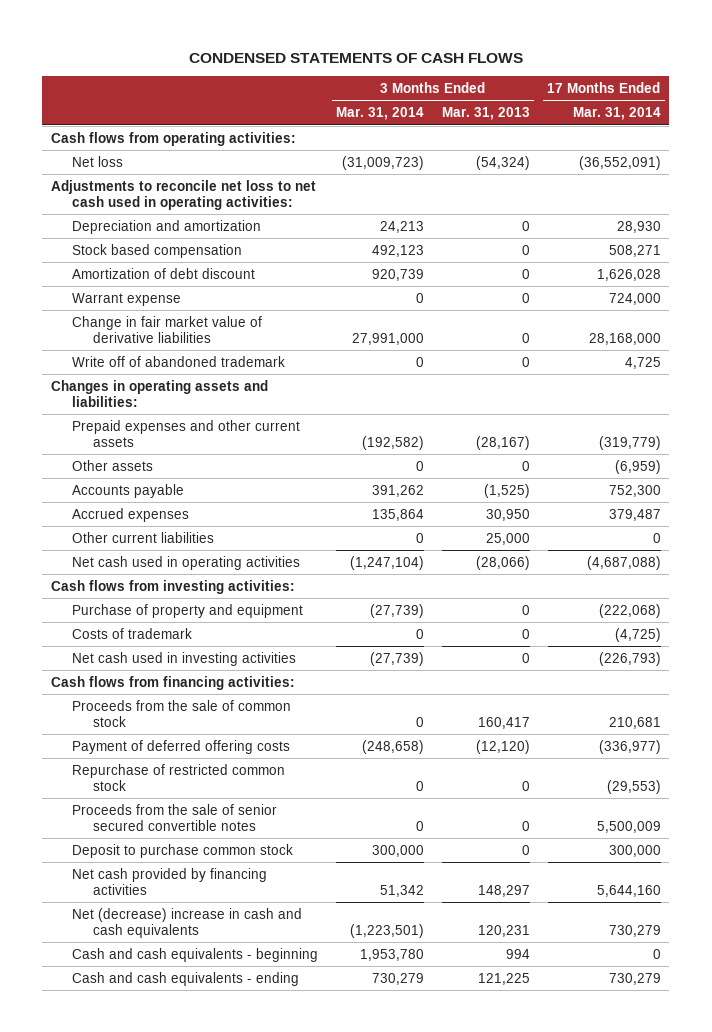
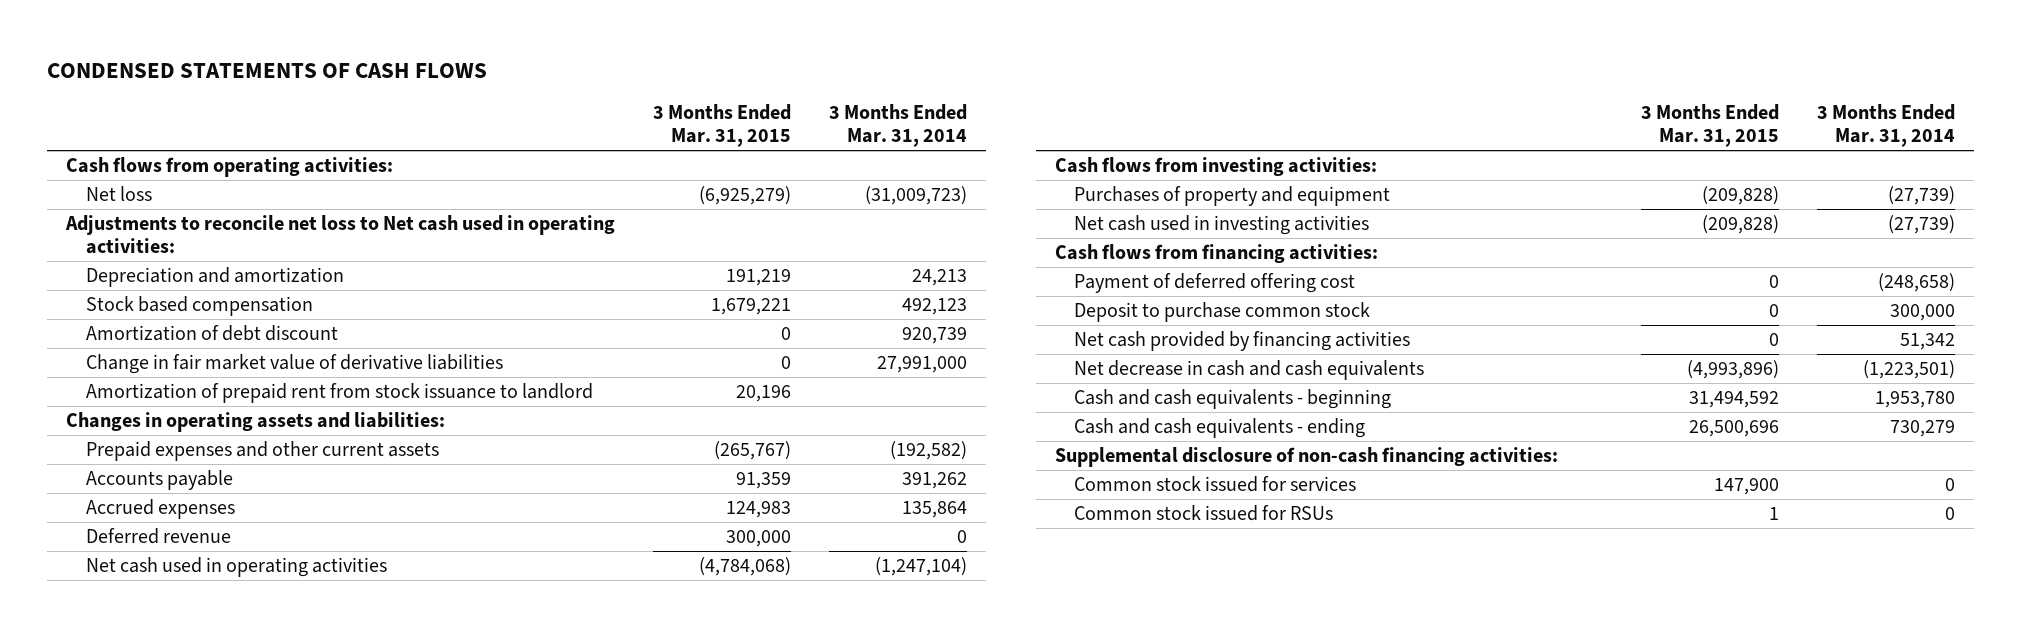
- | 3 Months Ended Mar. 31, 2014 | 3 Months Ended Mar. 31, 2013 | 17 Months Ended Mar. 31, 2014
+ | 3 Months Ended Mar. 31, 2015 | 3 Months Ended Mar. 31, 2014
- Adjustments to reconcile net loss to net cash used in operating activities:
+ Adjustments to reconcile net loss to Net cash used in operating activities:
- Warrant expense | 0 | 0 | 724,000
- Write off of abandoned trademark | 0 | 0 | 4,725
+ Amortization of prepaid rent from stock issuance to landlord | 20,196 |
- Other assets | 0 | 0 | (6,959)
- Other current liabilities | 0 | 25,000 | 0
+ Deferred revenue | 300,000 | 0
- Purchase of property and equipment | (27,739) | 0 | (222,068)
- Costs of trademark | 0 | 0 | (4,725)
+ Purchases of property and equipment | (209,828) | (27,739)
- Proceeds from the sale of common stock | 0 | 160,417 | 210,681
- Payment of deferred offering costs | (248,658) | (12,120) | (336,977)
- Repurchase of restricted common stock | 0 | 0 | (29,553)
- Proceeds from the sale of senior secured convertible notes | 0 | 0 | 5,500,009
+ Payment of deferred offering cost | 0 | (248,658)
- Net (decrease) increase in cash and cash equivalents | (1,223,501) | 120,231 | 730,279
+ Net decrease in cash and cash equivalents | (4,993,896) | (1,223,501)
+ Supplemental disclosure of non-cash financing activities:
+ Common stock issued for services | 147,900 | 0
+ Common stock issued for RSUs | 1 | 0

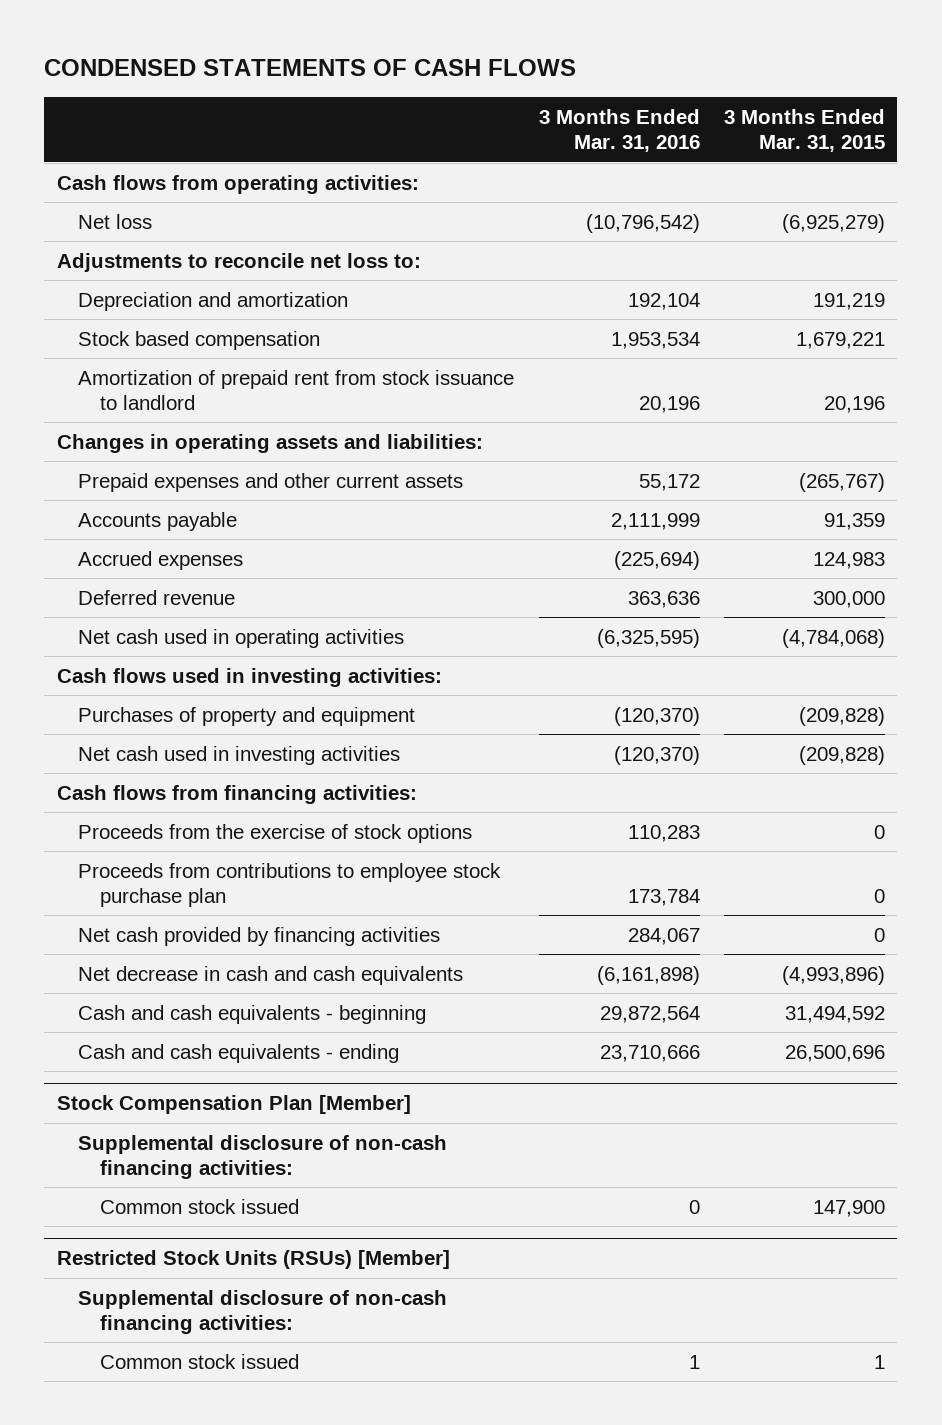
- | 3 Months Ended Mar. 31, 2015 | 3 Months Ended Mar. 31, 2014
+ | 3 Months Ended Mar. 31, 2016 | 3 Months Ended Mar. 31, 2015
- Adjustments to reconcile net loss to Net cash used in operating activities:
+ Adjustments to reconcile net loss to:
- Amortization of debt discount | 0 | 920,739
- Change in fair market value of derivative liabilities | 0 | 27,991,000
- Cash flows from investing activities:
+ Cash flows used in investing activities:
- Payment of deferred offering cost | 0 | (248,658)
- Deposit to purchase common stock | 0 | 300,000
+ Proceeds from the exercise of stock options | 110,283 | 0
+ Proceeds from contributions to employee stock purchase plan | 173,784 | 0
+ Stock Compensation Plan [Member]
- Common stock issued for services | 147,900 | 0
- Common stock issued for RSUs | 1 | 0
+ Common stock issued | 0 | 147,900
+ Restricted Stock Units (RSUs) [Member]
+ Supplemental disclosure of non-cash financing activities:
+ Common stock issued | 1 | 1

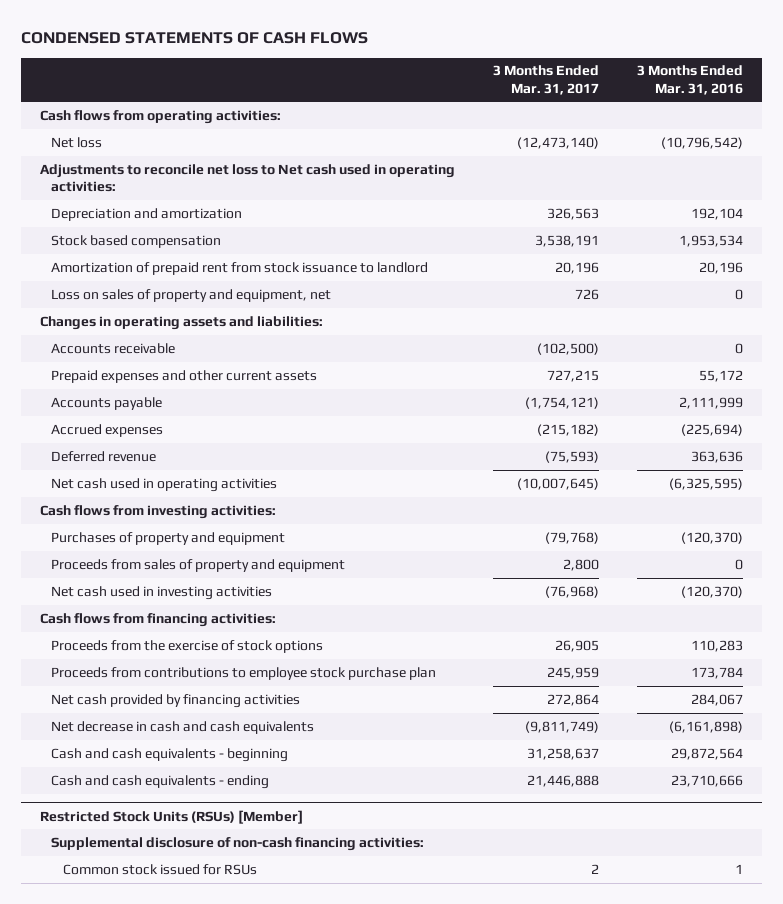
- | 3 Months Ended Mar. 31, 2016 | 3 Months Ended Mar. 31, 2015
+ | 3 Months Ended Mar. 31, 2017 | 3 Months Ended Mar. 31, 2016
- Adjustments to reconcile net loss to:
+ Adjustments to reconcile net loss to Net cash used in operating activities:
+ Loss on sales of property and equipment, net | 726 | 0
+ Accounts receivable | (102,500) | 0
- Cash flows used in investing activities:
+ Cash flows from investing activities:
+ Proceeds from sales of property and equipment | 2,800 | 0
- Stock Compensation Plan [Member]
- Supplemental disclosure of non-cash financing activities:
- Common stock issued | 0 | 147,900
@ Restricted Stock Units (RSUs) [Member]
- Common stock issued | 1 | 1
+ Common stock issued for RSUs | 2 | 1

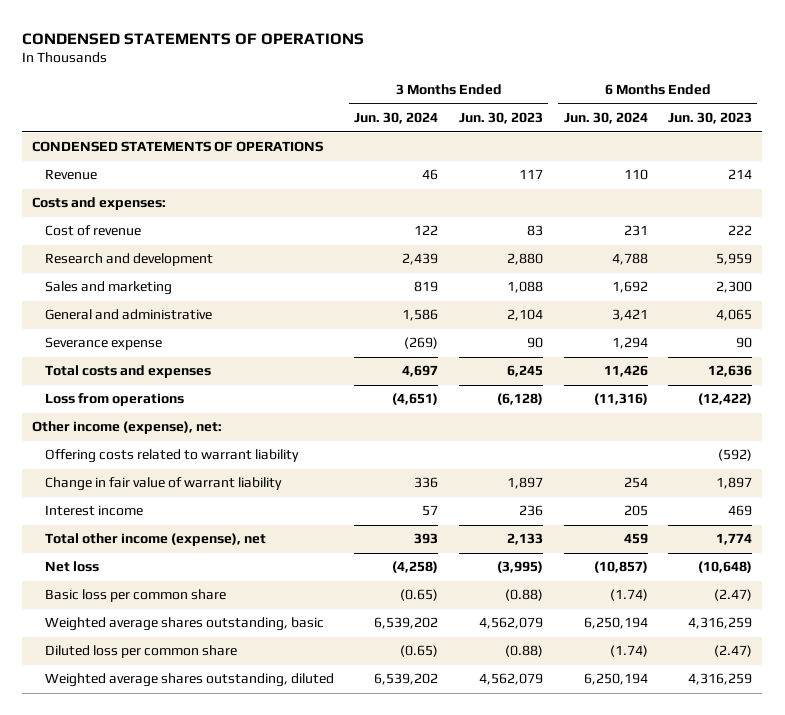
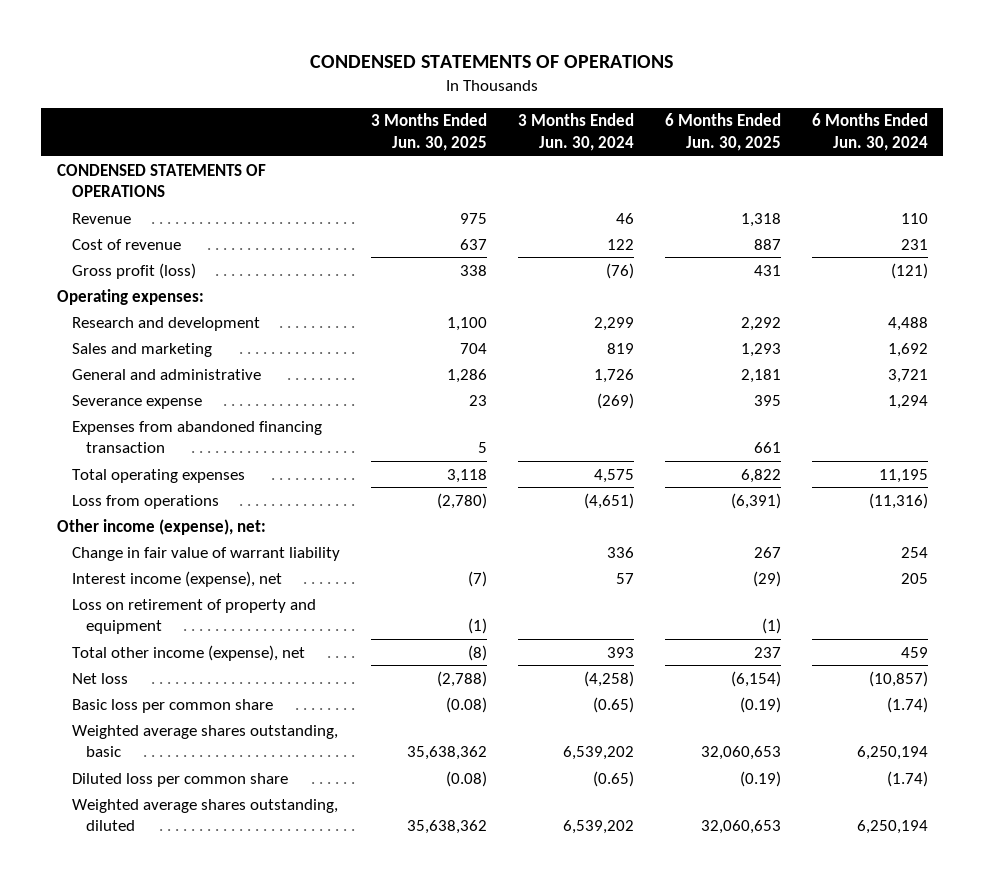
- | 3 Months Ended Jun. 30, 2024 | 3 Months Ended Jun. 30, 2023 | 6 Months Ended Jun. 30, 2024 | 6 Months Ended Jun. 30, 2023
+ | 3 Months Ended Jun. 30, 2025 | 3 Months Ended Jun. 30, 2024 | 6 Months Ended Jun. 30, 2025 | 6 Months Ended Jun. 30, 2024
- Costs and expenses:
- Research and development | 2,439 | 2,880 | 4,788 | 5,959
+ Gross profit (loss) | 338 | (76) | 431 | (121)
+ Operating expenses:
+ Research and development | 1,100 | 2,299 | 2,292 | 4,488
- General and administrative | 1,586 | 2,104 | 3,421 | 4,065
+ General and administrative | 1,286 | 1,726 | 2,181 | 3,721
- Total costs and expenses | 4,697 | 6,245 | 11,426 | 12,636
+ Expenses from abandoned financing transaction | 5 | | 661 |
+ Total operating expenses | 3,118 | 4,575 | 6,822 | 11,195
- Offering costs related to warrant liability | | | | (592)
- Interest income | 57 | 236 | 205 | 469
+ Interest income (expense), net | (7) | 57 | (29) | 205
+ Loss on retirement of property and equipment | (1) | | (1) |

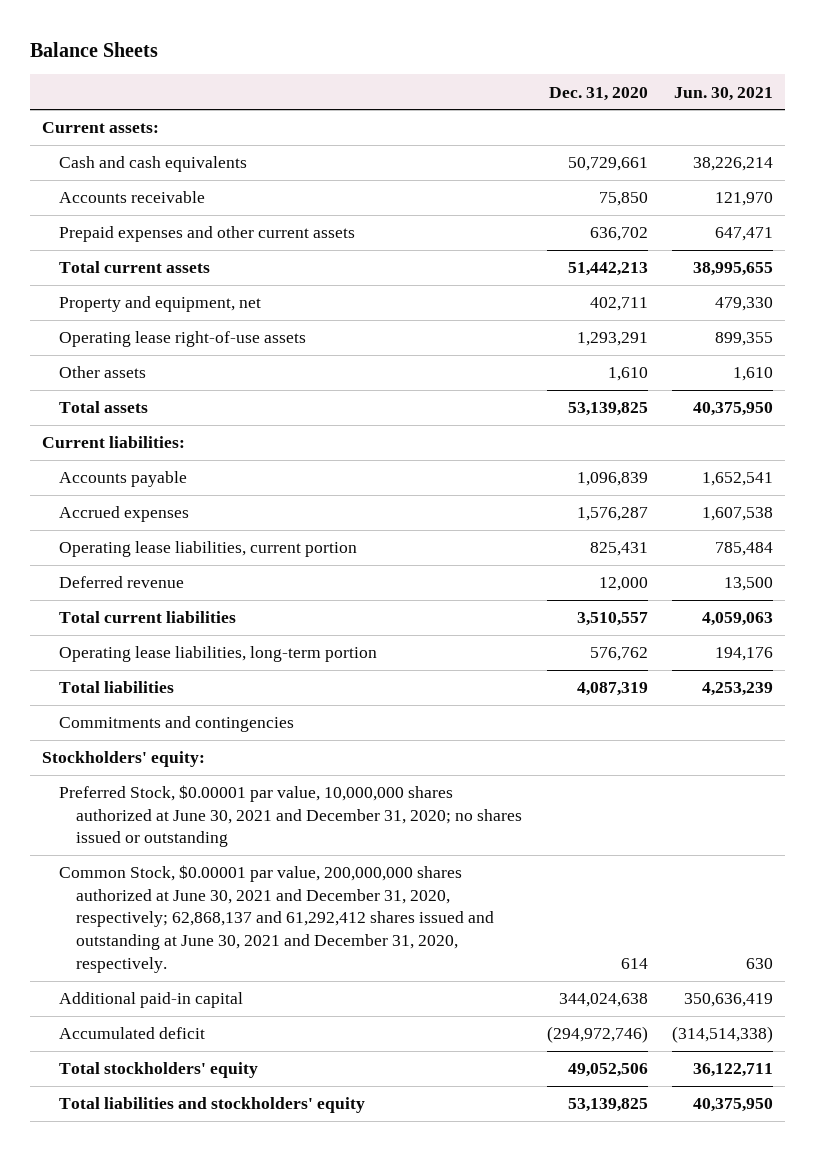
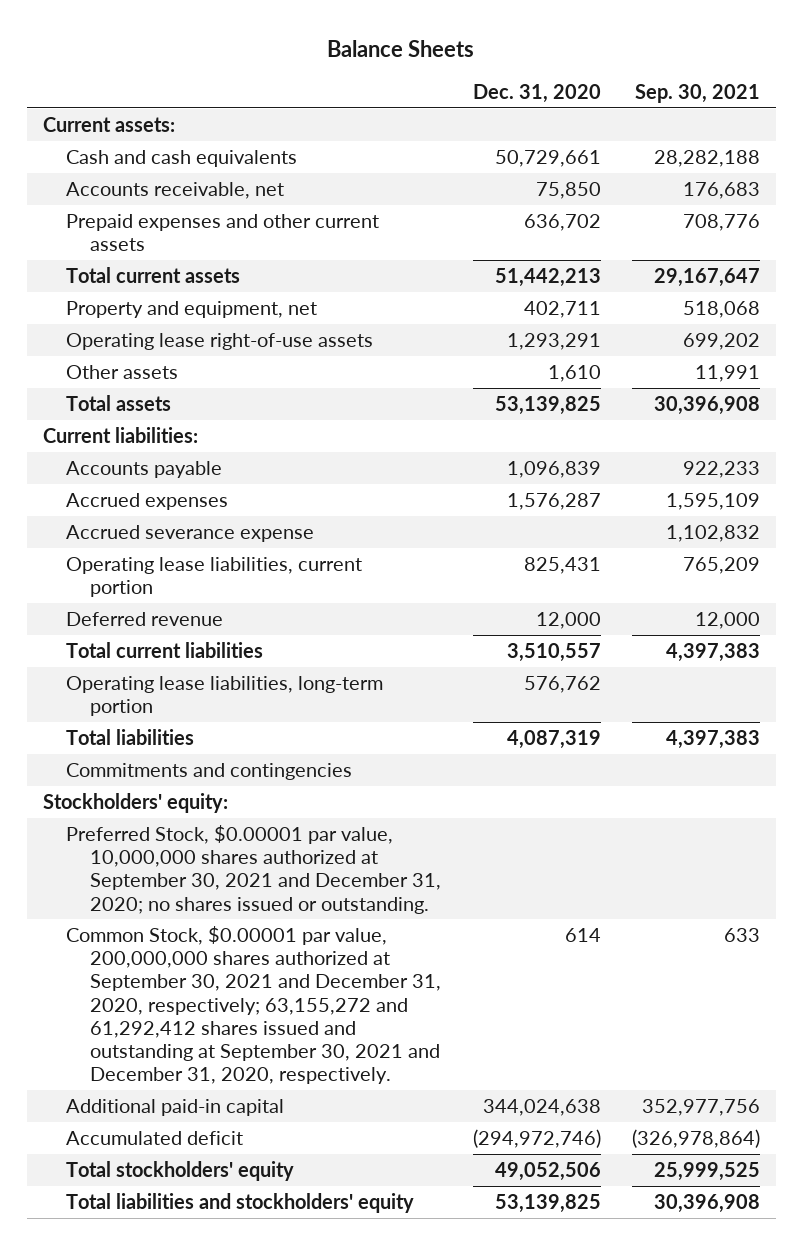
- | Dec. 31, 2020 | Jun. 30, 2021
+ | Dec. 31, 2020 | Sep. 30, 2021
- Accounts receivable | 75,850 | 121,970
+ Accounts receivable, net | 75,850 | 176,683
+ Accrued severance expense | | 1,102,832
- Preferred Stock, $0.00001 par value, 10,000,000 shares authorized at June 30, 2021 and December 31, 2020; no shares issued or outstanding
- Common Stock, $0.00001 par value, 200,000,000 shares authorized at June 30, 2021 and December 31, 2020, respectively; 62,868,137 and 61,292,412 shares issued and outstanding at June 30, 2021 and December 31, 2020, respectively. | 614 | 630
+ Preferred Stock, $0.00001 par value, 10,000,000 shares authorized at September 30, 2021 and December 31, 2020; no shares issued or outstanding.
+ Common Stock, $0.00001 par value, 200,000,000 shares authorized at September 30, 2021 and December 31, 2020, respectively; 63,155,272 and 61,292,412 shares issued and outstanding at September 30, 2021 and December 31, 2020, respectively. | 614 | 633

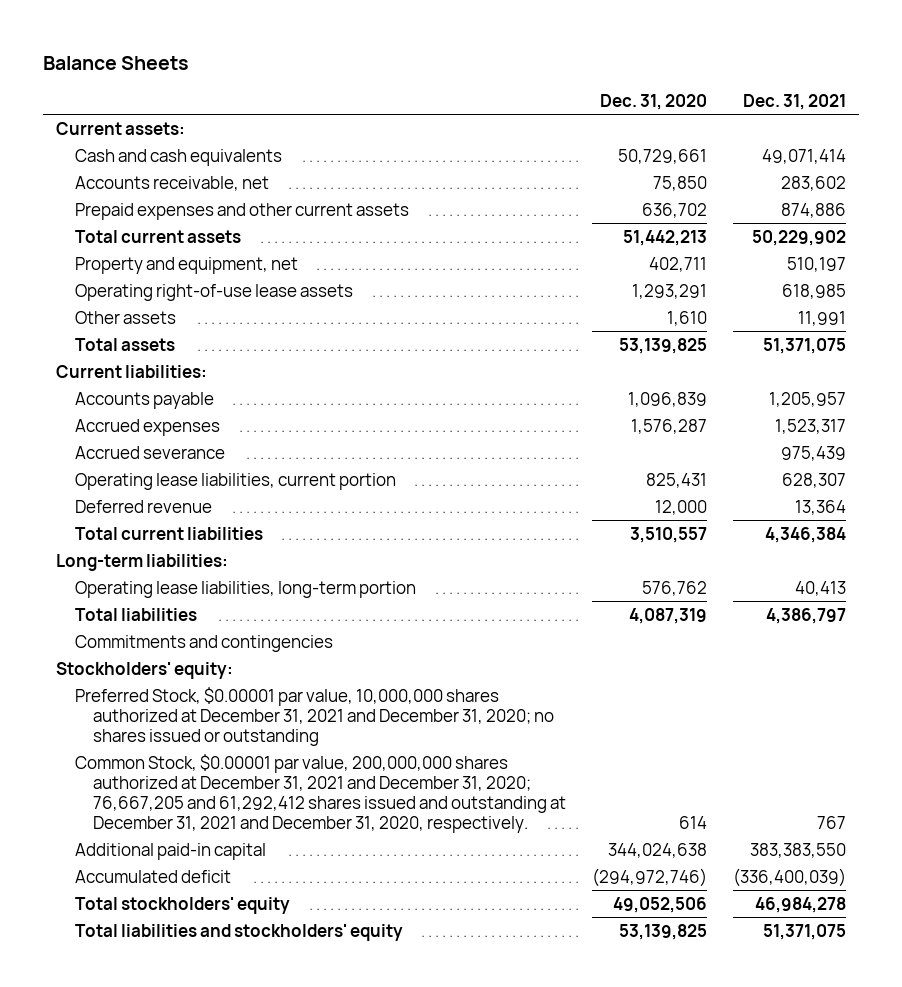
- | Dec. 31, 2020 | Sep. 30, 2021
+ | Dec. 31, 2020 | Dec. 31, 2021
- Operating lease right-of-use assets | 1,293,291 | 699,202
+ Operating right-of-use lease assets | 1,293,291 | 618,985
- Accrued severance expense | | 1,102,832
+ Accrued severance | | 975,439
+ Long-term liabilities:
- Preferred Stock, $0.00001 par value, 10,000,000 shares authorized at September 30, 2021 and December 31, 2020; no shares issued or outstanding.
- Common Stock, $0.00001 par value, 200,000,000 shares authorized at September 30, 2021 and December 31, 2020, respectively; 63,155,272 and 61,292,412 shares issued and outstanding at September 30, 2021 and December 31, 2020, respectively. | 614 | 633
+ Preferred Stock, $0.00001 par value, 10,000,000 shares authorized at December 31, 2021 and December 31, 2020; no shares issued or outstanding
+ Common Stock, $0.00001 par value, 200,000,000 shares authorized at December 31, 2021 and December 31, 2020; 76,667,205 and 61,292,412 shares issued and outstanding at December 31, 2021 and December 31, 2020, respectively. | 614 | 767

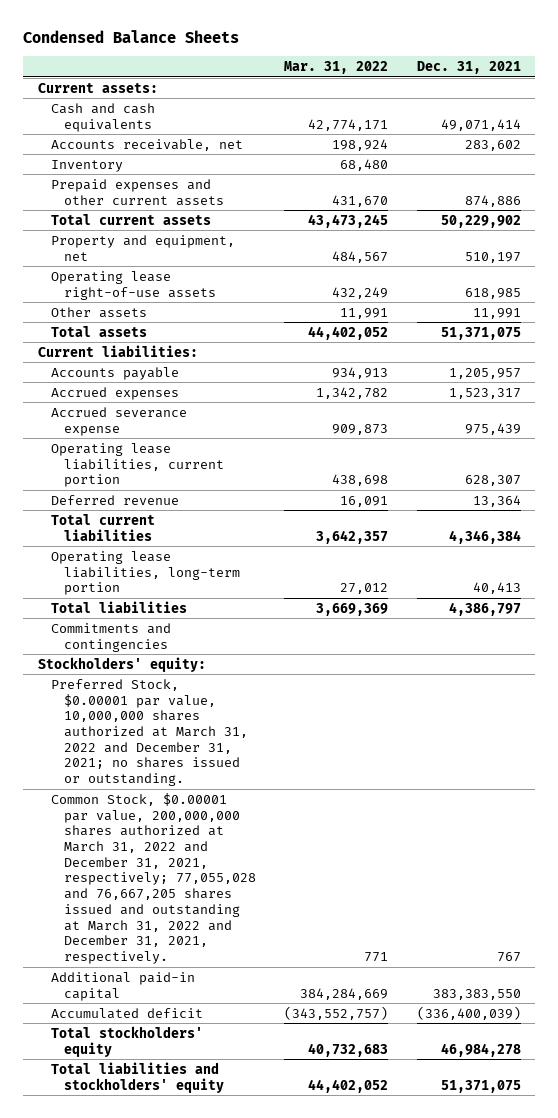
- Balance Sheets
+ Condensed Balance Sheets
- | Dec. 31, 2020 | Dec. 31, 2021
+ | Mar. 31, 2022 | Dec. 31, 2021
+ Inventory | 68,480 |
- Operating right-of-use lease assets | 1,293,291 | 618,985
+ Operating lease right-of-use assets | 432,249 | 618,985
- Accrued severance | | 975,439
+ Accrued severance expense | 909,873 | 975,439
- Long-term liabilities:
- Preferred Stock, $0.00001 par value, 10,000,000 shares authorized at December 31, 2021 and December 31, 2020; no shares issued or outstanding
- Common Stock, $0.00001 par value, 200,000,000 shares authorized at December 31, 2021 and December 31, 2020; 76,667,205 and 61,292,412 shares issued and outstanding at December 31, 2021 and December 31, 2020, respectively. | 614 | 767
+ Preferred Stock, $0.00001 par value, 10,000,000 shares authorized at March 31, 2022 and December 31, 2021; no shares issued or outstanding.
+ Common Stock, $0.00001 par value, 200,000,000 shares authorized at March 31, 2022 and December 31, 2021, respectively; 77,055,028 and 76,667,205 shares issued and outstanding at March 31, 2022 and December 31, 2021, respectively. | 771 | 767

